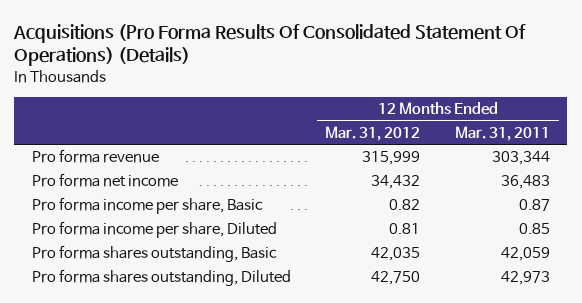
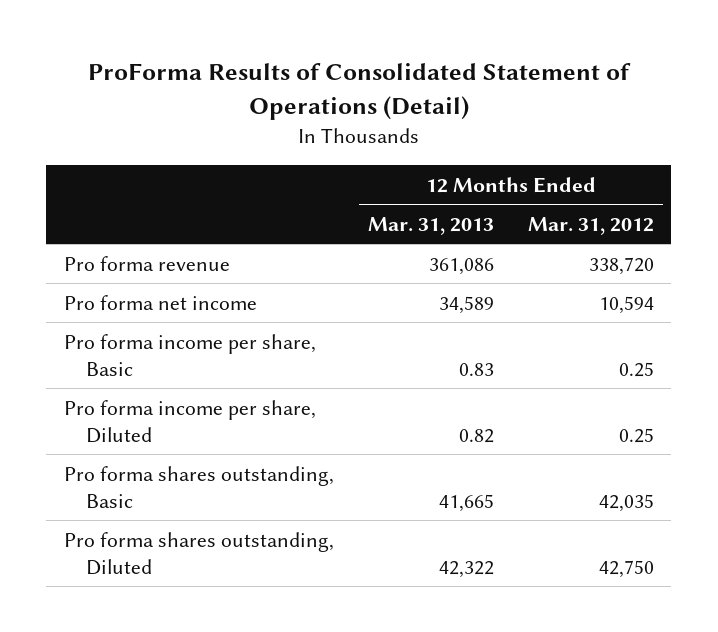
- Acquisitions (Pro Forma Results Of Consolidated Statement Of Operations) (Details)
+ ProForma Results of Consolidated Statement of Operations (Detail)
- | 12 Months Ended Mar. 31, 2012 | 12 Months Ended Mar. 31, 2011
+ | 12 Months Ended Mar. 31, 2013 | 12 Months Ended Mar. 31, 2012
- Pro forma revenue | 315,999 | 303,344
- Pro forma net income | 34,432 | 36,483
- Pro forma income per share, Basic | 0.82 | 0.87
- Pro forma income per share, Diluted | 0.81 | 0.85
+ Pro forma revenue | 361,086 | 338,720
+ Pro forma net income | 34,589 | 10,594
+ Pro forma income per share, Basic | 0.83 | 0.25
+ Pro forma income per share, Diluted | 0.82 | 0.25

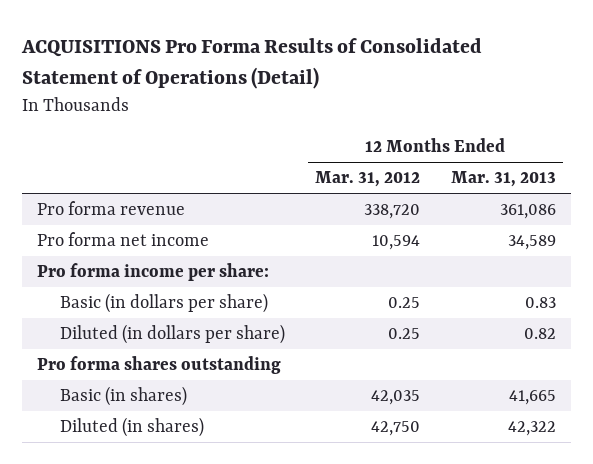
- ProForma Results of Consolidated Statement of Operations (Detail)
+ ACQUISITIONS Pro Forma Results of Consolidated Statement of Operations (Detail)
- | 12 Months Ended Mar. 31, 2013 | 12 Months Ended Mar. 31, 2012
+ | 12 Months Ended Mar. 31, 2012 | 12 Months Ended Mar. 31, 2013
- Pro forma income per share, Basic | 0.83 | 0.25
- Pro forma income per share, Diluted | 0.82 | 0.25
- Pro forma shares outstanding, Basic | 41,665 | 42,035
- Pro forma shares outstanding, Diluted | 42,322 | 42,750
+ Pro forma income per share:
+ Basic (in dollars per share) | 0.25 | 0.83
+ Diluted (in dollars per share) | 0.25 | 0.82
+ Pro forma shares outstanding
+ Basic (in shares) | 42,035 | 41,665
+ Diluted (in shares) | 42,750 | 42,322

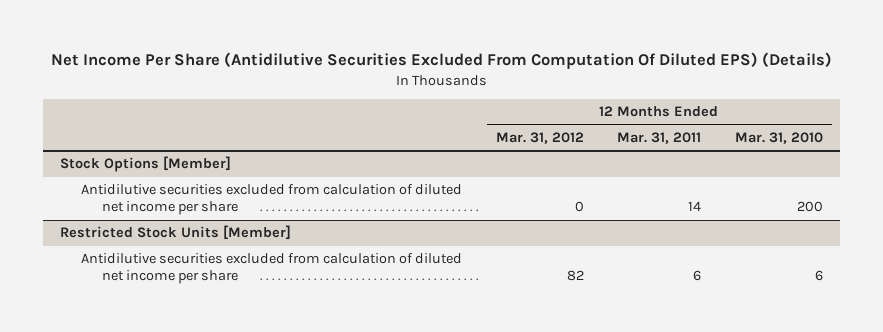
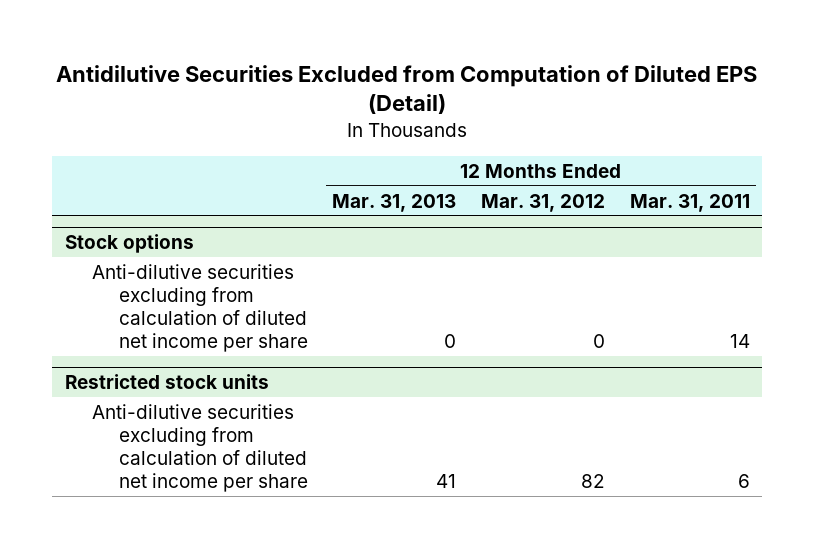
- Net Income Per Share (Antidilutive Securities Excluded From Computation Of Diluted EPS) (Details)
+ Antidilutive Securities Excluded from Computation of Diluted EPS (Detail)
- | 12 Months Ended Mar. 31, 2012 | 12 Months Ended Mar. 31, 2011 | 12 Months Ended Mar. 31, 2010
+ | 12 Months Ended Mar. 31, 2013 | 12 Months Ended Mar. 31, 2012 | 12 Months Ended Mar. 31, 2011
- Stock Options [Member]
- Antidilutive securities excluded from calculation of diluted net income per share | 0 | 14 | 200
- Restricted Stock Units [Member]
- Antidilutive securities excluded from calculation of diluted net income per share | 82 | 6 | 6
+ Stock options
+ Anti-dilutive securities excluding from calculation of diluted net income per share | 0 | 0 | 14
+ Restricted stock units
+ Anti-dilutive securities excluding from calculation of diluted net income per share | 41 | 82 | 6

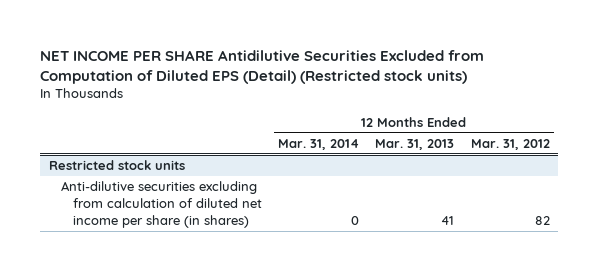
- Antidilutive Securities Excluded from Computation of Diluted EPS (Detail)
+ NET INCOME PER SHARE Antidilutive Securities Excluded from Computation of Diluted EPS (Detail) (Restricted stock units)
- | 12 Months Ended Mar. 31, 2013 | 12 Months Ended Mar. 31, 2012 | 12 Months Ended Mar. 31, 2011
+ | 12 Months Ended Mar. 31, 2014 | 12 Months Ended Mar. 31, 2013 | 12 Months Ended Mar. 31, 2012
- Stock options
- Anti-dilutive securities excluding from calculation of diluted net income per share | 0 | 0 | 14
@ Restricted stock units
- Anti-dilutive securities excluding from calculation of diluted net income per share | 41 | 82 | 6
+ Anti-dilutive securities excluding from calculation of diluted net income per share (in shares) | 0 | 41 | 82

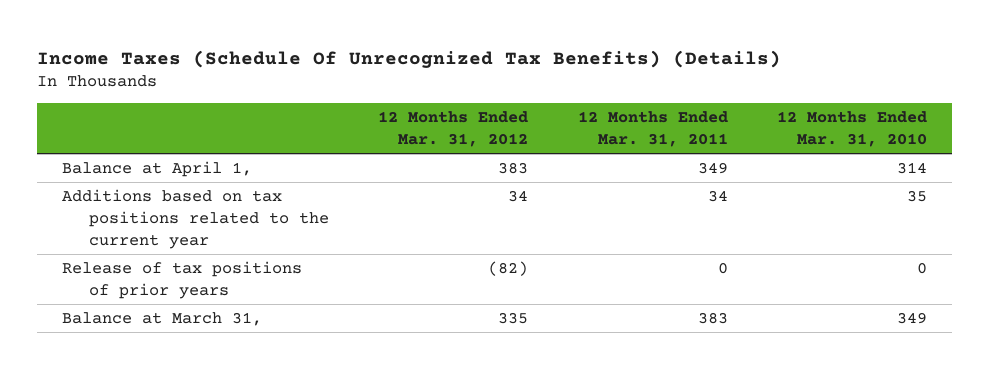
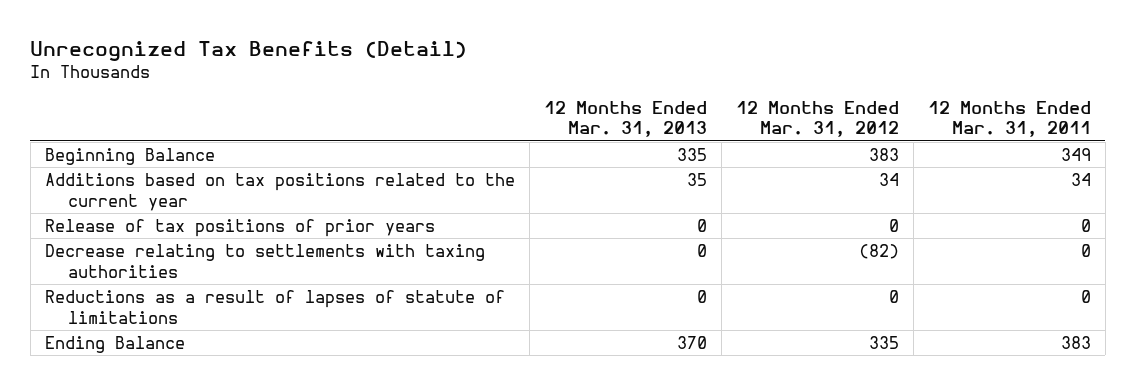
- Income Taxes (Schedule Of Unrecognized Tax Benefits) (Details)
+ Unrecognized Tax Benefits (Detail)
- | 12 Months Ended Mar. 31, 2012 | 12 Months Ended Mar. 31, 2011 | 12 Months Ended Mar. 31, 2010
+ | 12 Months Ended Mar. 31, 2013 | 12 Months Ended Mar. 31, 2012 | 12 Months Ended Mar. 31, 2011
- Balance at April 1, | 383 | 349 | 314
+ Beginning Balance | 335 | 383 | 349
- Release of tax positions of prior years | (82) | 0 | 0
- Balance at March 31, | 335 | 383 | 349
+ Release of tax positions of prior years | 0 | 0 | 0
+ Decrease relating to settlements with taxing authorities | 0 | (82) | 0
+ Reductions as a result of lapses of statute of limitations | 0 | 0 | 0
+ Ending Balance | 370 | 335 | 383

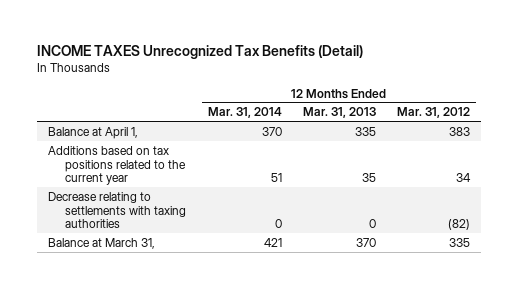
- Unrecognized Tax Benefits (Detail)
+ INCOME TAXES Unrecognized Tax Benefits (Detail)
- | 12 Months Ended Mar. 31, 2013 | 12 Months Ended Mar. 31, 2012 | 12 Months Ended Mar. 31, 2011
+ | 12 Months Ended Mar. 31, 2014 | 12 Months Ended Mar. 31, 2013 | 12 Months Ended Mar. 31, 2012
- Beginning Balance | 335 | 383 | 349
+ Balance at April 1, | 370 | 335 | 383
- Release of tax positions of prior years | 0 | 0 | 0
- Reductions as a result of lapses of statute of limitations | 0 | 0 | 0
- Ending Balance | 370 | 335 | 383
+ Balance at March 31, | 421 | 370 | 335

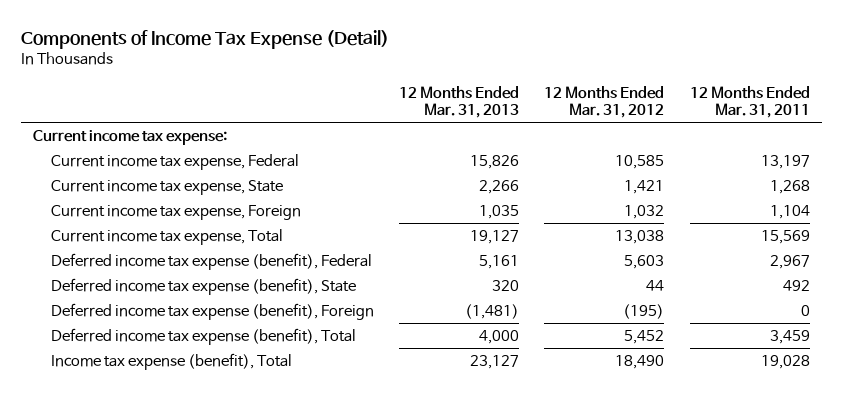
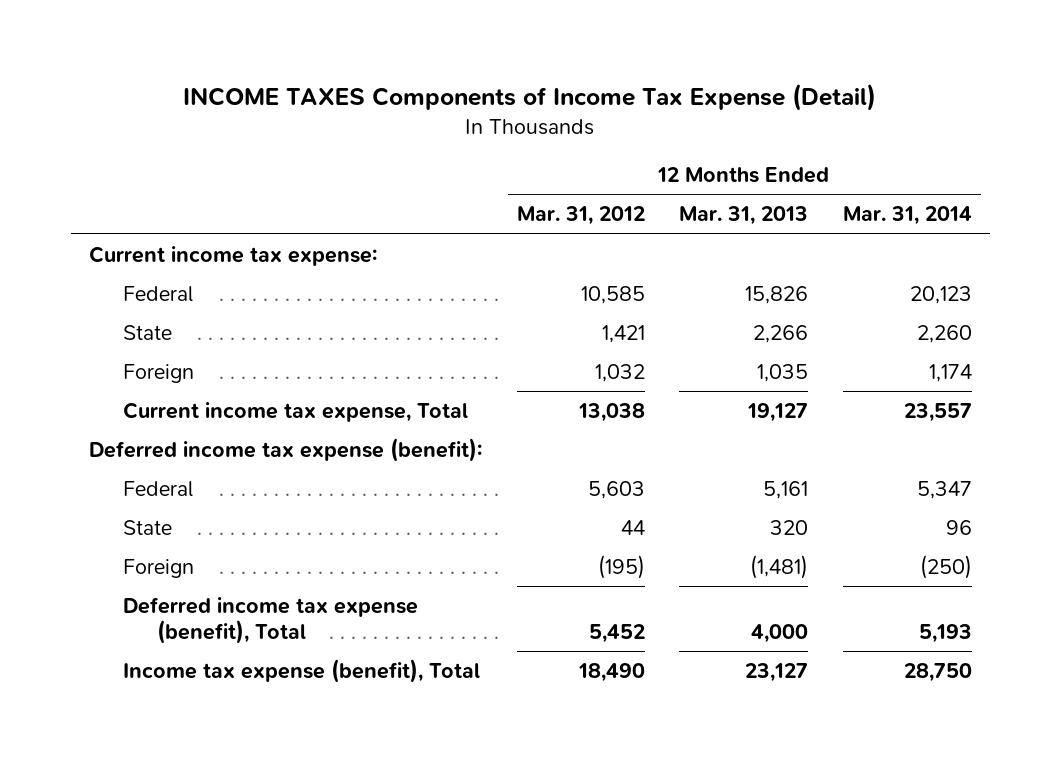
- Components of Income Tax Expense (Detail)
+ INCOME TAXES Components of Income Tax Expense (Detail)
- | 12 Months Ended Mar. 31, 2013 | 12 Months Ended Mar. 31, 2012 | 12 Months Ended Mar. 31, 2011
+ | 12 Months Ended Mar. 31, 2012 | 12 Months Ended Mar. 31, 2013 | 12 Months Ended Mar. 31, 2014
- Current income tax expense, Federal | 15,826 | 10,585 | 13,197
- Current income tax expense, State | 2,266 | 1,421 | 1,268
- Current income tax expense, Foreign | 1,035 | 1,032 | 1,104
+ Federal | 10,585 | 15,826 | 20,123
+ State | 1,421 | 2,266 | 2,260
+ Foreign | 1,032 | 1,035 | 1,174
- Deferred income tax expense (benefit), Federal | 5,161 | 5,603 | 2,967
- Deferred income tax expense (benefit), State | 320 | 44 | 492
- Deferred income tax expense (benefit), Foreign | (1,481) | (195) | 0
+ Deferred income tax expense (benefit):
+ Federal | 5,603 | 5,161 | 5,347
+ State | 44 | 320 | 96
+ Foreign | (195) | (1,481) | (250)

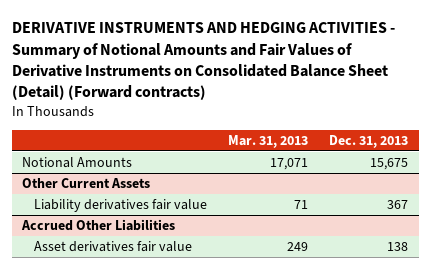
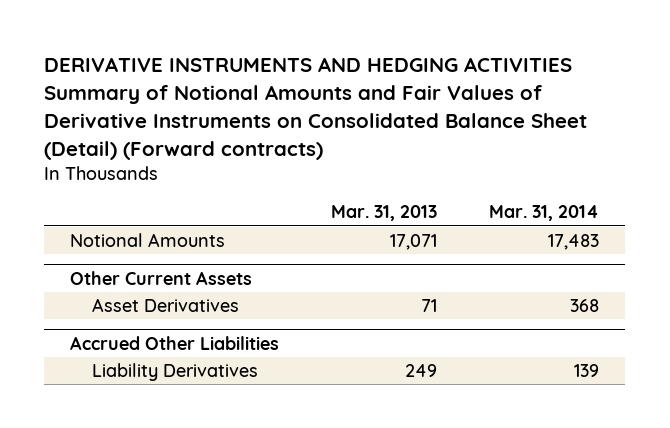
- DERIVATIVE INSTRUMENTS AND HEDGING ACTIVITIES - Summary of Notional Amounts and Fair Values of Derivative Instruments on Consolidated Balance Sheet (Detail) (Forward contracts)
+ DERIVATIVE INSTRUMENTS AND HEDGING ACTIVITIES Summary of Notional Amounts and Fair Values of Derivative Instruments on Consolidated Balance Sheet (Detail) (Forward contracts)
- | Mar. 31, 2013 | Dec. 31, 2013
+ | Mar. 31, 2013 | Mar. 31, 2014
@ Other Current Assets
- Liability derivatives fair value | 71 | 367
+ Asset Derivatives | 71 | 368
@ Accrued Other Liabilities
- Asset derivatives fair value | 249 | 138
+ Liability Derivatives | 249 | 139

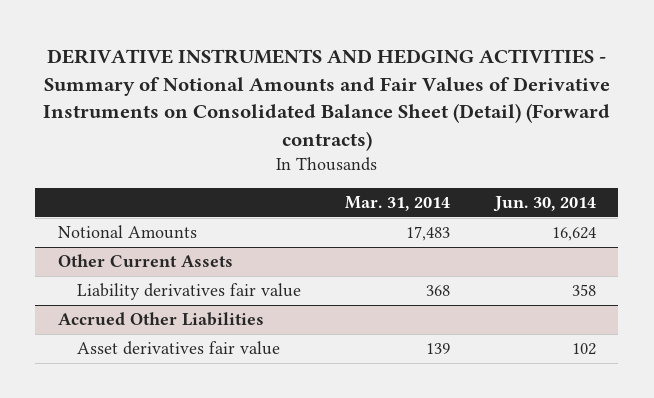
- DERIVATIVE INSTRUMENTS AND HEDGING ACTIVITIES Summary of Notional Amounts and Fair Values of Derivative Instruments on Consolidated Balance Sheet (Detail) (Forward contracts)
+ DERIVATIVE INSTRUMENTS AND HEDGING ACTIVITIES - Summary of Notional Amounts and Fair Values of Derivative Instruments on Consolidated Balance Sheet (Detail) (Forward contracts)
- | Mar. 31, 2013 | Mar. 31, 2014
+ | Mar. 31, 2014 | Jun. 30, 2014
@ Other Current Assets
- Asset Derivatives | 71 | 368
+ Liability derivatives fair value | 368 | 358
@ Accrued Other Liabilities
- Liability Derivatives | 249 | 139
+ Asset derivatives fair value | 139 | 102

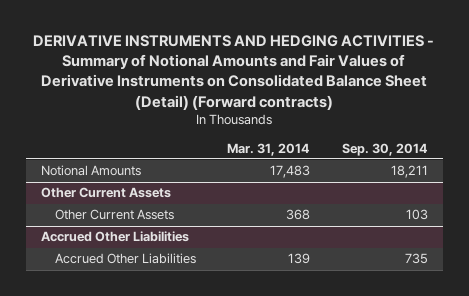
- | Mar. 31, 2014 | Jun. 30, 2014
+ | Mar. 31, 2014 | Sep. 30, 2014
@ Other Current Assets
- Liability derivatives fair value | 368 | 358
+ Other Current Assets | 368 | 103
@ Accrued Other Liabilities
- Asset derivatives fair value | 139 | 102
+ Accrued Other Liabilities | 139 | 735

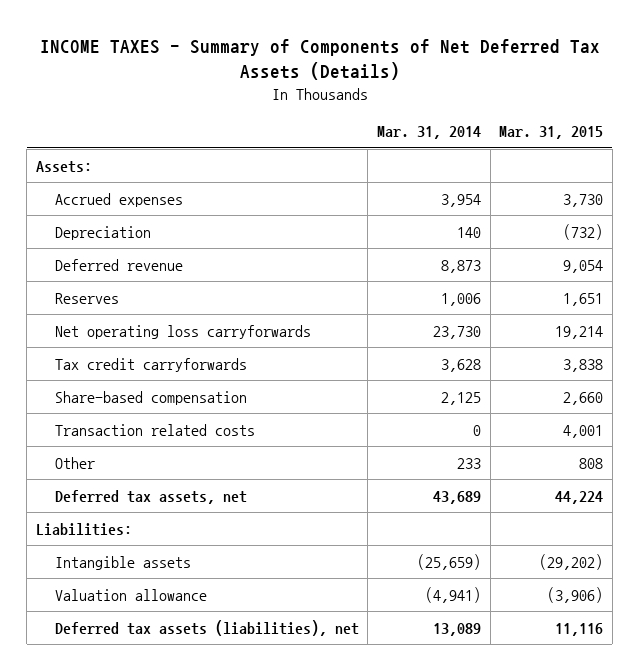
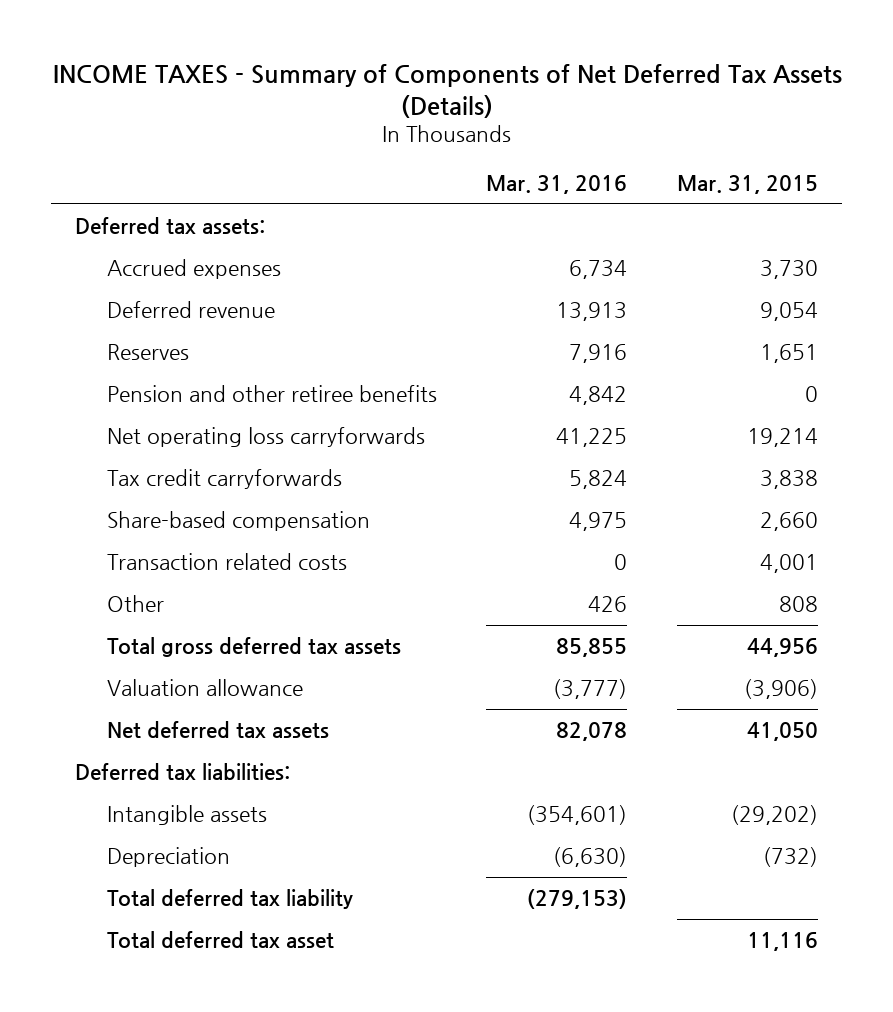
- | Mar. 31, 2014 | Mar. 31, 2015
+ | Mar. 31, 2016 | Mar. 31, 2015
- Assets:
+ Deferred tax assets:
+ Pension and other retiree benefits | 4,842 | 0
- Deferred tax assets, net | 43,689 | 44,224
- Liabilities:
+ Total gross deferred tax assets | 85,855 | 44,956
- Deferred tax assets (liabilities), net | 13,089 | 11,116
+ Net deferred tax assets | 82,078 | 41,050
+ Deferred tax liabilities:
moved down: Intangible assets | (354,601) | (29,202)
moved down: Depreciation | (6,630) | (732)
+ Total deferred tax liability | (279,153) |
+ Total deferred tax asset | | 11,116

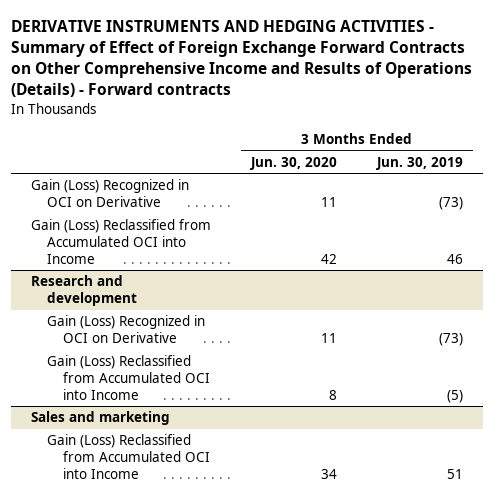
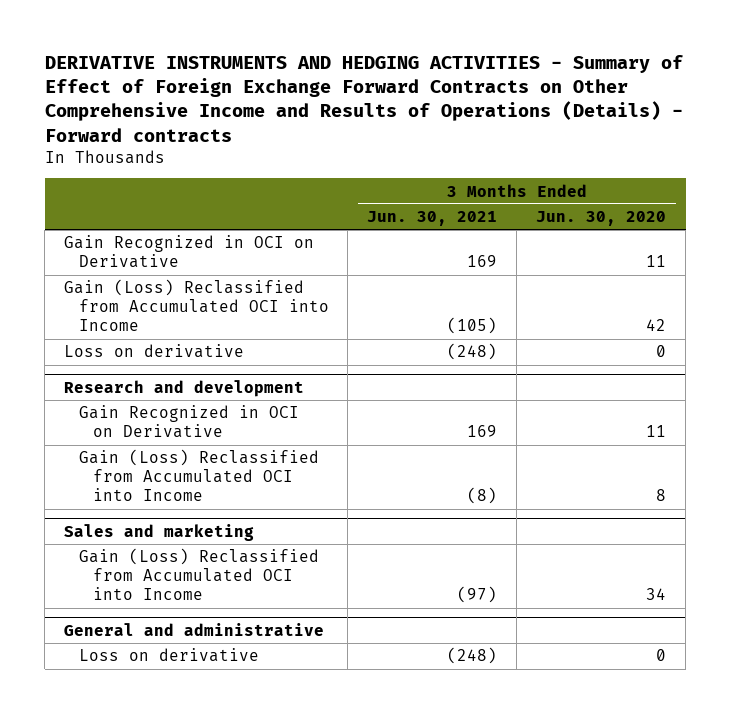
- | 3 Months Ended Jun. 30, 2020 | 3 Months Ended Jun. 30, 2019
+ | 3 Months Ended Jun. 30, 2021 | 3 Months Ended Jun. 30, 2020
- Gain (Loss) Recognized in OCI on Derivative | 11 | (73)
+ Gain Recognized in OCI on Derivative | 169 | 11
+ Loss on derivative | (248) | 0
@ Research and development
- Gain (Loss) Recognized in OCI on Derivative | 11 | (73)
+ Gain Recognized in OCI on Derivative | 169 | 11
+ General and administrative
+ Loss on derivative | (248) | 0

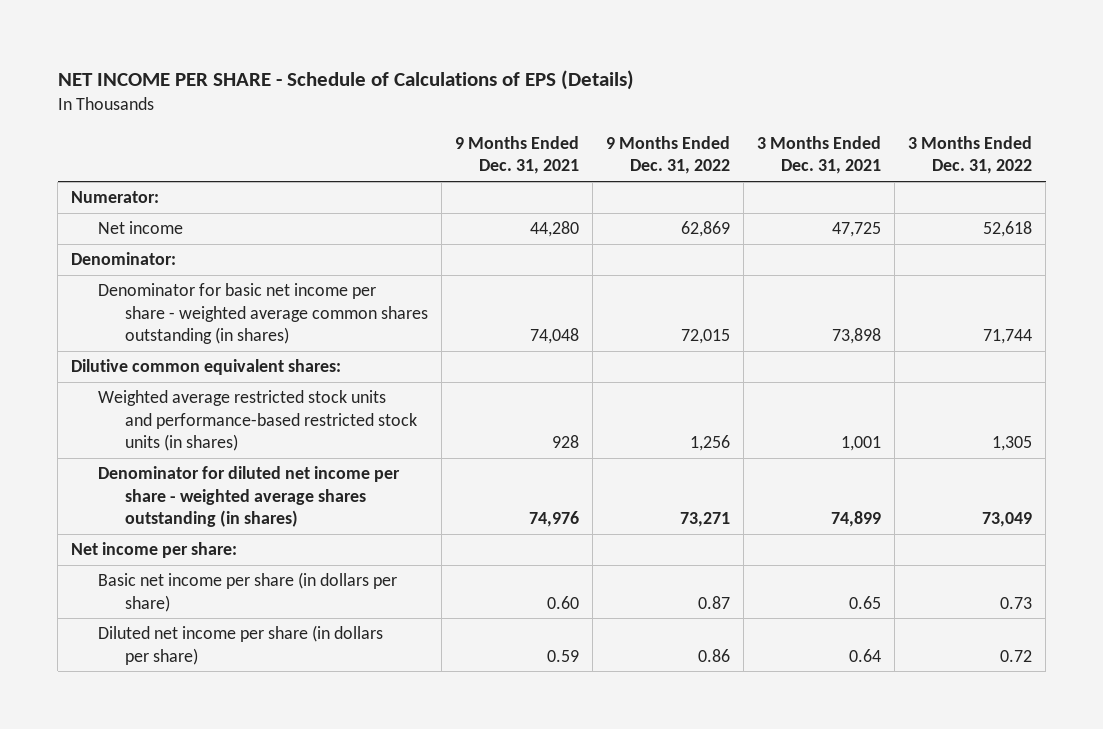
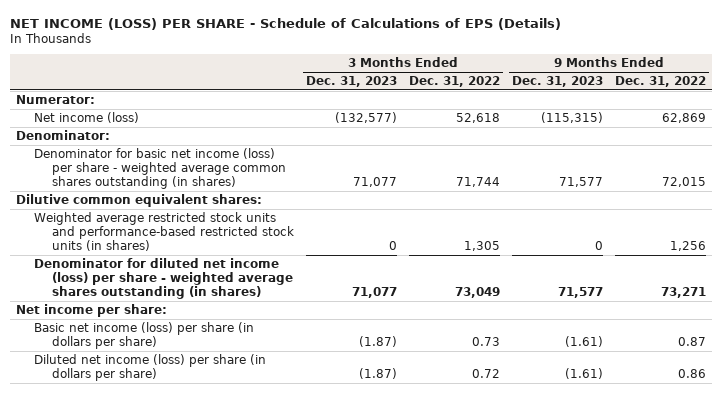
- NET INCOME PER SHARE - Schedule of Calculations of EPS (Details)
+ NET INCOME (LOSS) PER SHARE - Schedule of Calculations of EPS (Details)
- | 9 Months Ended Dec. 31, 2021 | 9 Months Ended Dec. 31, 2022 | 3 Months Ended Dec. 31, 2021 | 3 Months Ended Dec. 31, 2022
+ | 3 Months Ended Dec. 31, 2023 | 3 Months Ended Dec. 31, 2022 | 9 Months Ended Dec. 31, 2023 | 9 Months Ended Dec. 31, 2022
- Net income | 44,280 | 62,869 | 47,725 | 52,618
+ Net income (loss) | (132,577) | 52,618 | (115,315) | 62,869
- Denominator for basic net income per share - weighted average common shares outstanding (in shares) | 74,048 | 72,015 | 73,898 | 71,744
+ Denominator for basic net income (loss) per share - weighted average common shares outstanding (in shares) | 71,077 | 71,744 | 71,577 | 72,015
- Denominator for diluted net income per share - weighted average shares outstanding (in shares) | 74,976 | 73,271 | 74,899 | 73,049
+ Denominator for diluted net income (loss) per share - weighted average shares outstanding (in shares) | 71,077 | 73,049 | 71,577 | 73,271
- Basic net income per share (in dollars per share) | 0.60 | 0.87 | 0.65 | 0.73
- Diluted net income per share (in dollars per share) | 0.59 | 0.86 | 0.64 | 0.72
+ Basic net income (loss) per share (in dollars per share) | (1.87) | 0.73 | (1.61) | 0.87
+ Diluted net income (loss) per share (in dollars per share) | (1.87) | 0.72 | (1.61) | 0.86

